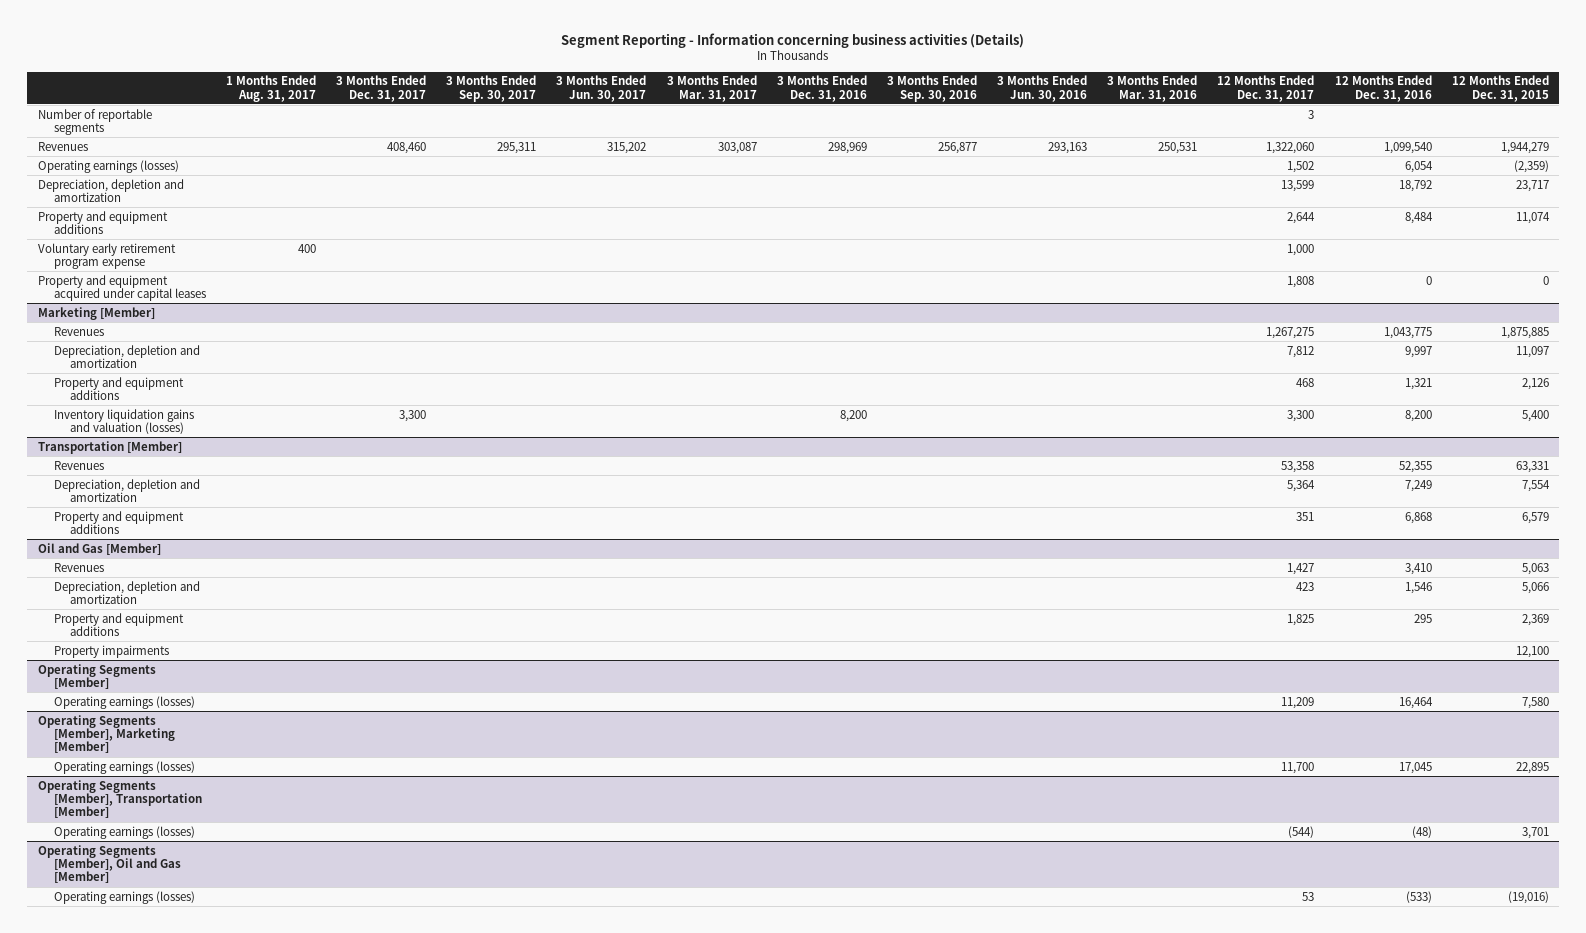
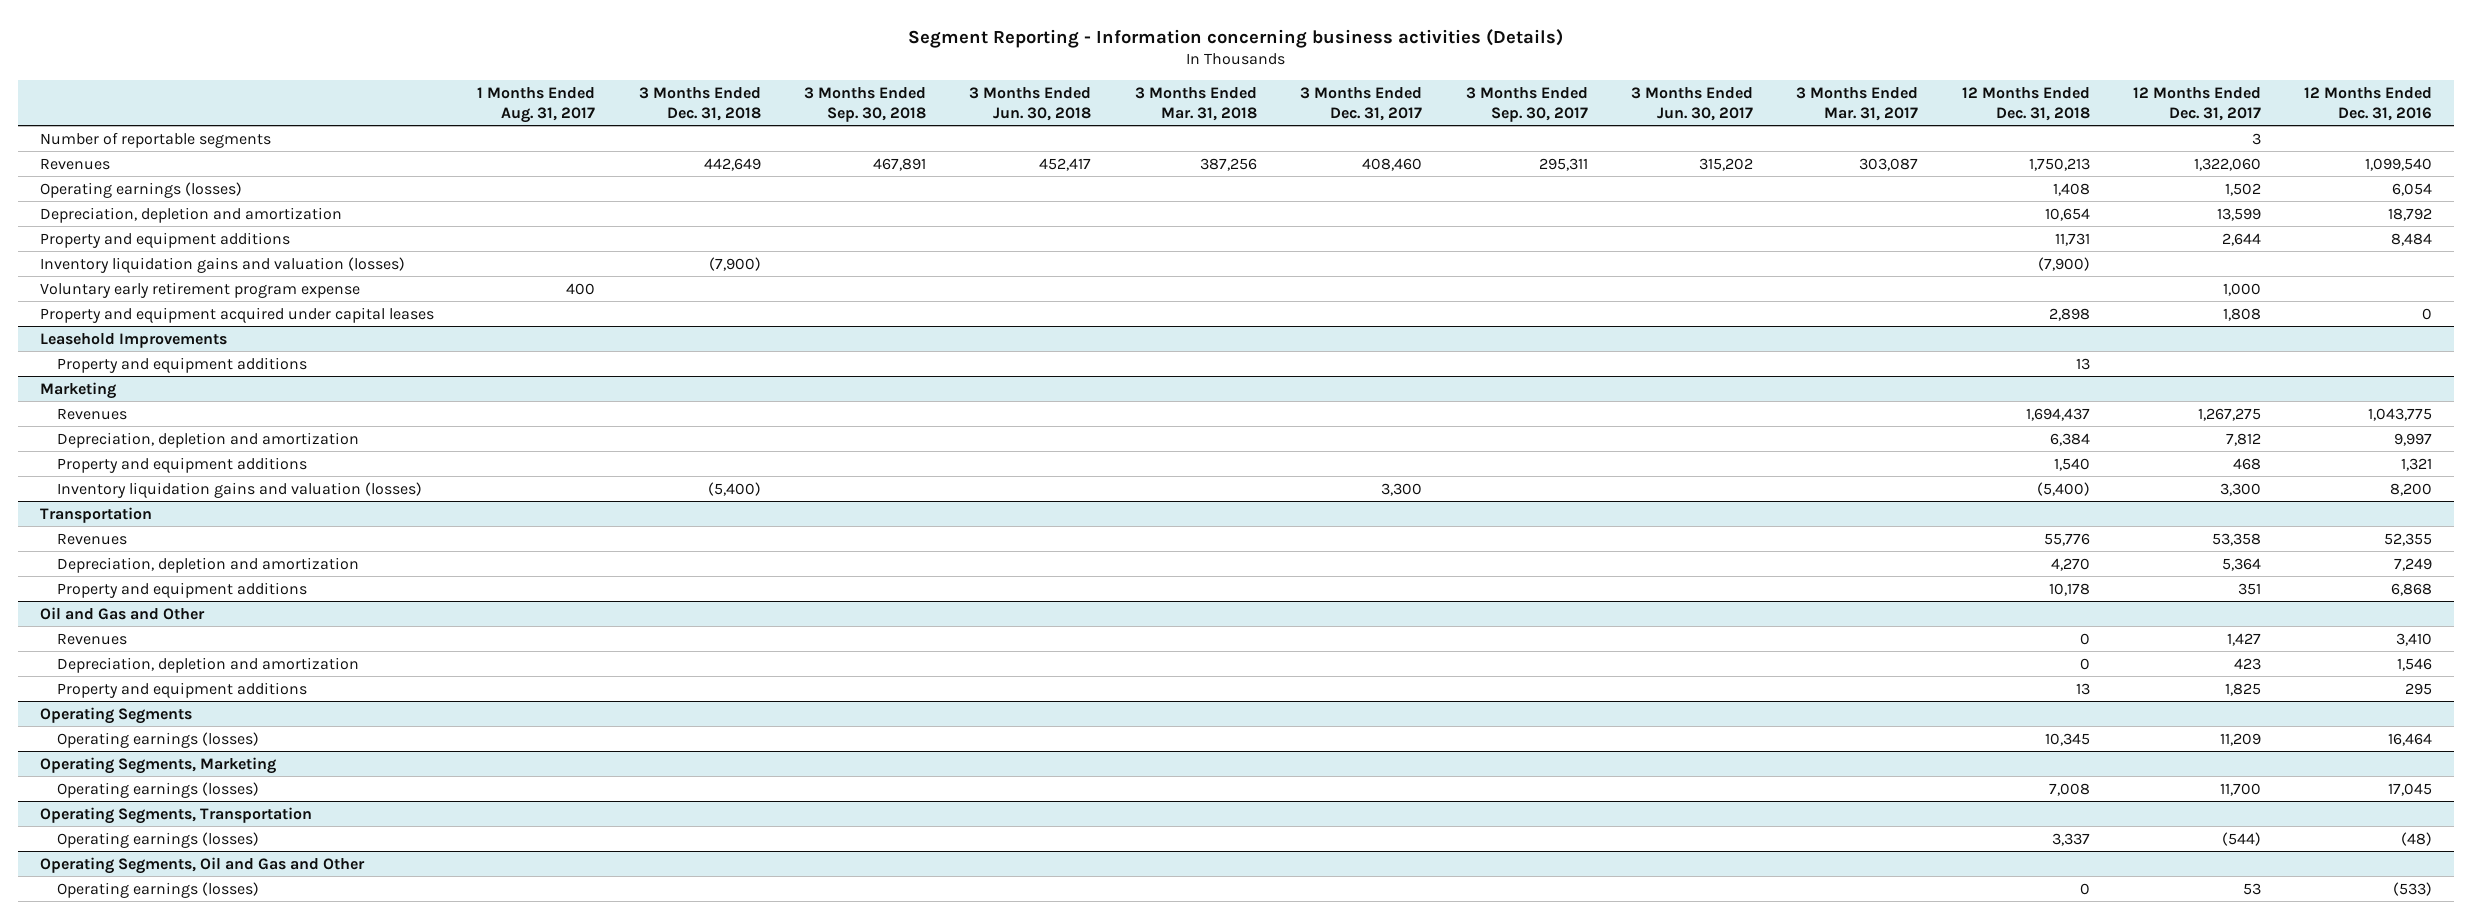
- | 1 Months Ended Aug. 31, 2017 | 3 Months Ended Dec. 31, 2017 | 3 Months Ended Sep. 30, 2017 | 3 Months Ended Jun. 30, 2017 | 3 Months Ended Mar. 31, 2017 | 3 Months Ended Dec. 31, 2016 | 3 Months Ended Sep. 30, 2016 | 3 Months Ended Jun. 30, 2016 | 3 Months Ended Mar. 31, 2016 | 12 Months Ended Dec. 31, 2017 | 12 Months Ended Dec. 31, 2016 | 12 Months Ended Dec. 31, 2015
+ | 1 Months Ended Aug. 31, 2017 | 3 Months Ended Dec. 31, 2018 | 3 Months Ended Sep. 30, 2018 | 3 Months Ended Jun. 30, 2018 | 3 Months Ended Mar. 31, 2018 | 3 Months Ended Dec. 31, 2017 | 3 Months Ended Sep. 30, 2017 | 3 Months Ended Jun. 30, 2017 | 3 Months Ended Mar. 31, 2017 | 12 Months Ended Dec. 31, 2018 | 12 Months Ended Dec. 31, 2017 | 12 Months Ended Dec. 31, 2016
+ Inventory liquidation gains and valuation (losses) | | (7,900) | | | | | | | | (7,900) | |
- Marketing [Member]
+ Leasehold Improvements
+ Property and equipment additions | | | | | | | | | | 13 | |
+ Marketing
- Transportation [Member]
+ Transportation
- Oil and Gas [Member]
+ Oil and Gas and Other
- Property impairments | | | | | | | | | | | | 12,100
- Operating Segments [Member]
+ Operating Segments
- Operating Segments [Member], Marketing [Member]
+ Operating Segments, Marketing
- Operating Segments [Member], Transportation [Member]
+ Operating Segments, Transportation
- Operating Segments [Member], Oil and Gas [Member]
+ Operating Segments, Oil and Gas and Other

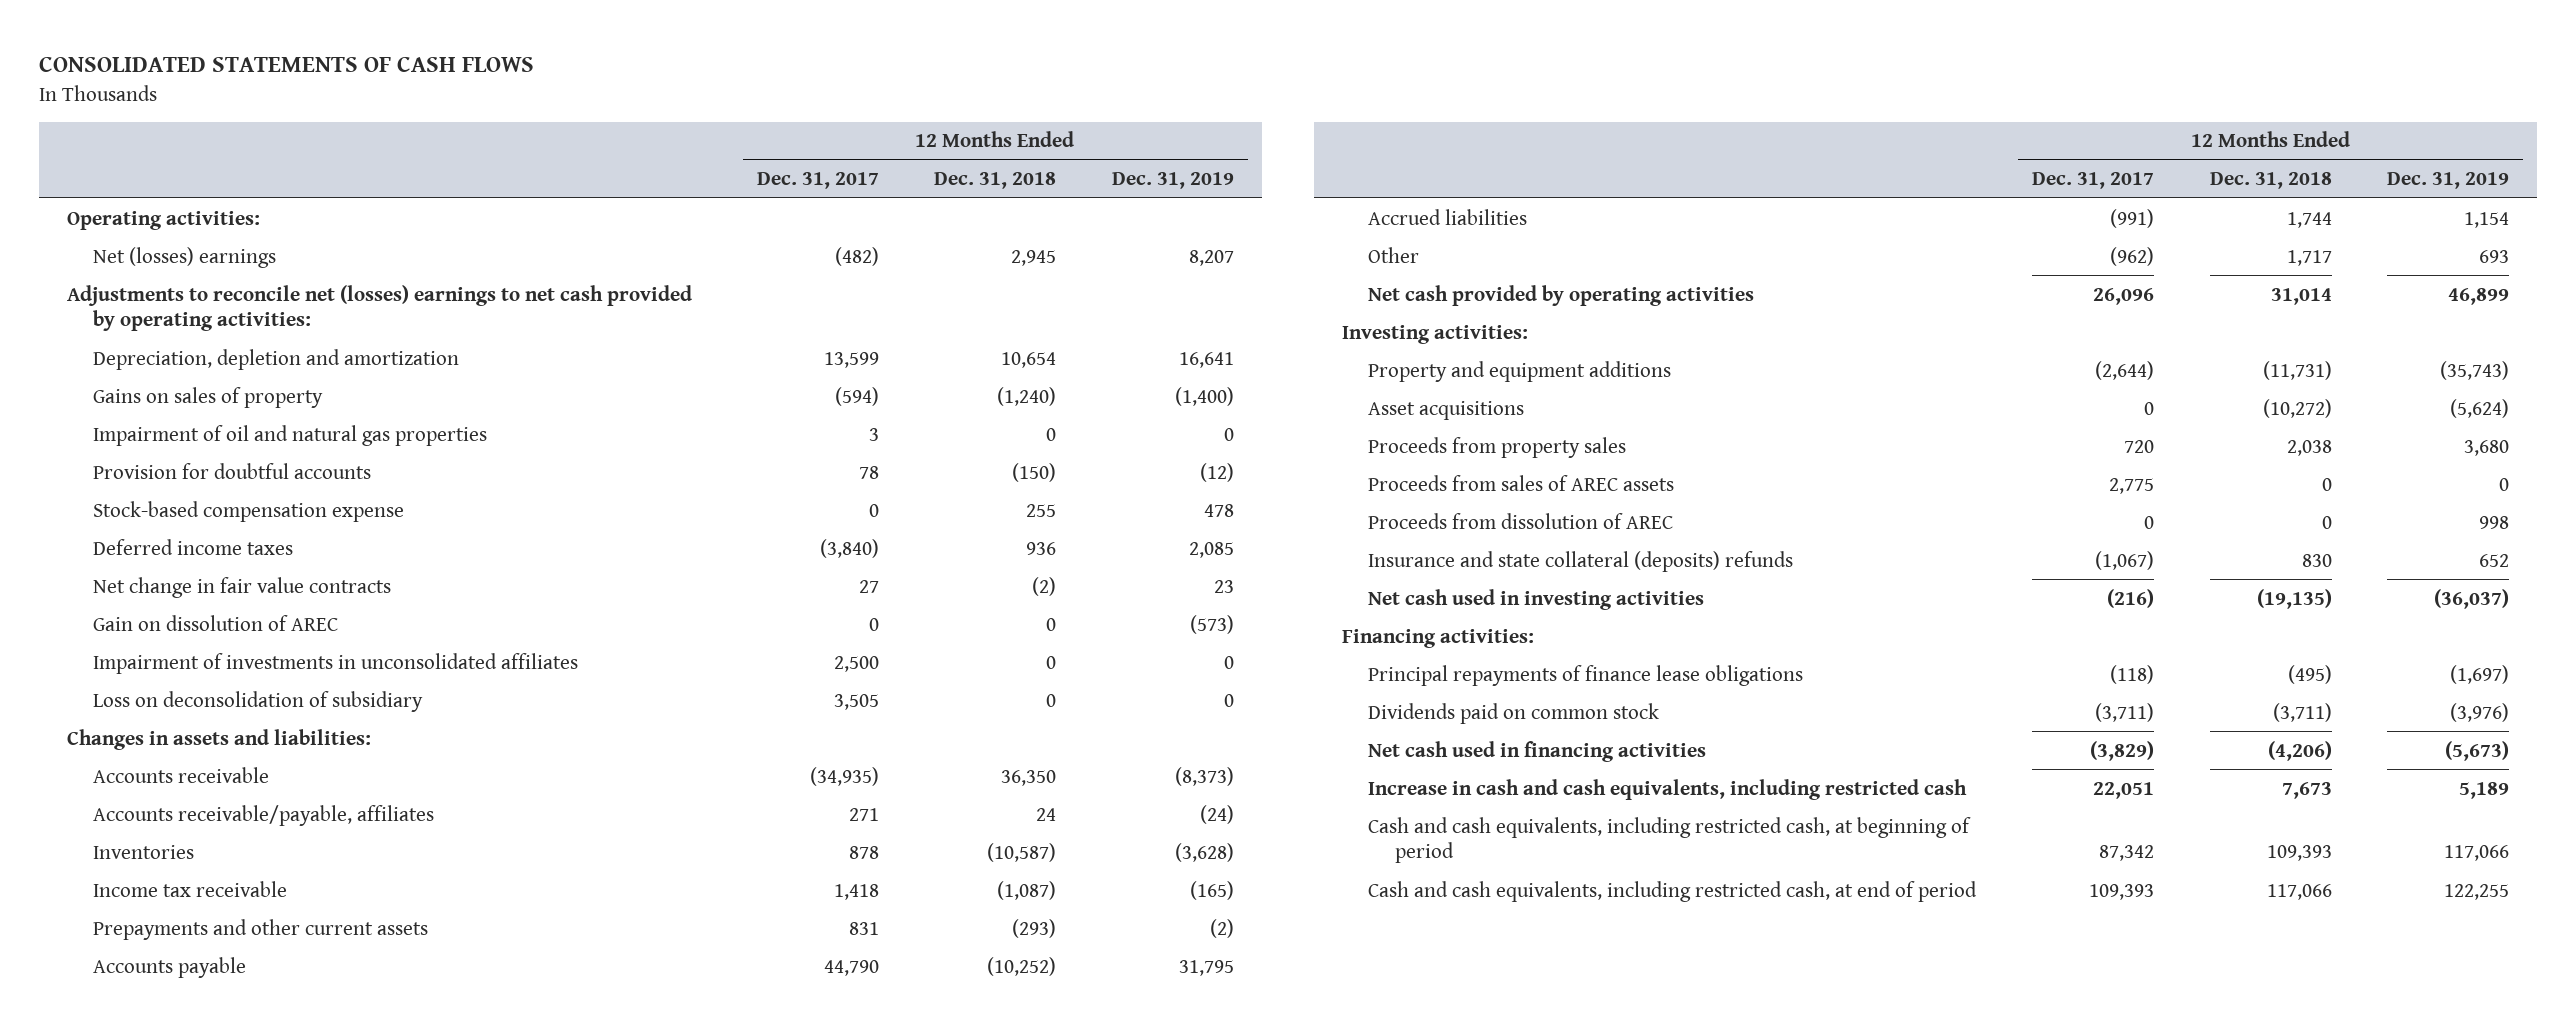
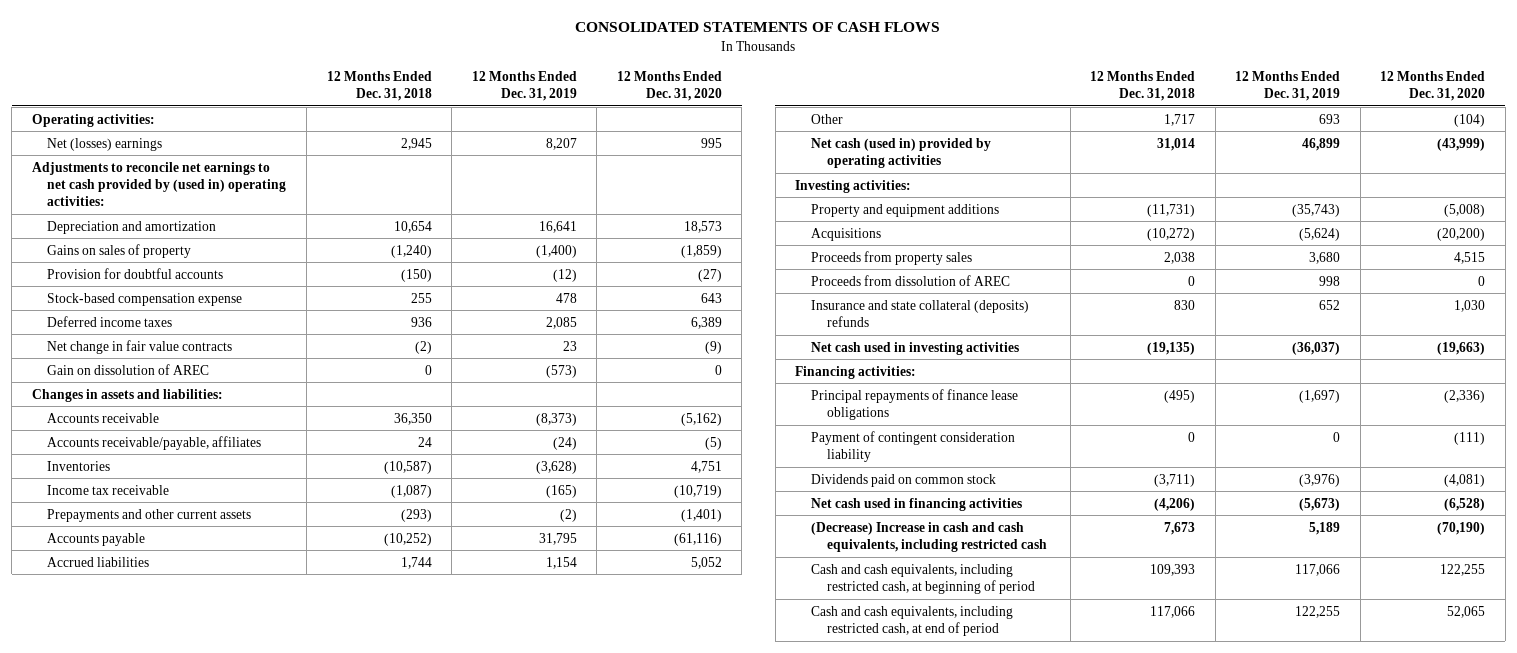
- | 12 Months Ended Dec. 31, 2017 | 12 Months Ended Dec. 31, 2018 | 12 Months Ended Dec. 31, 2019
+ | 12 Months Ended Dec. 31, 2018 | 12 Months Ended Dec. 31, 2019 | 12 Months Ended Dec. 31, 2020
- Adjustments to reconcile net (losses) earnings to net cash provided by operating activities:
- Depreciation, depletion and amortization | 13,599 | 10,654 | 16,641
+ Adjustments to reconcile net earnings to net cash provided by (used in) operating activities:
+ Depreciation and amortization | 10,654 | 16,641 | 18,573
- Impairment of oil and natural gas properties | 3 | 0 | 0
- Impairment of investments in unconsolidated affiliates | 2,500 | 0 | 0
- Loss on deconsolidation of subsidiary | 3,505 | 0 | 0
- Net cash provided by operating activities | 26,096 | 31,014 | 46,899
+ Net cash (used in) provided by operating activities | 31,014 | 46,899 | (43,999)
- Asset acquisitions | 0 | (10,272) | (5,624)
+ Acquisitions | (10,272) | (5,624) | (20,200)
- Proceeds from sales of AREC assets | 2,775 | 0 | 0
+ Payment of contingent consideration liability | 0 | 0 | (111)
- Increase in cash and cash equivalents, including restricted cash | 22,051 | 7,673 | 5,189
+ (Decrease) Increase in cash and cash equivalents, including restricted cash | 7,673 | 5,189 | (70,190)

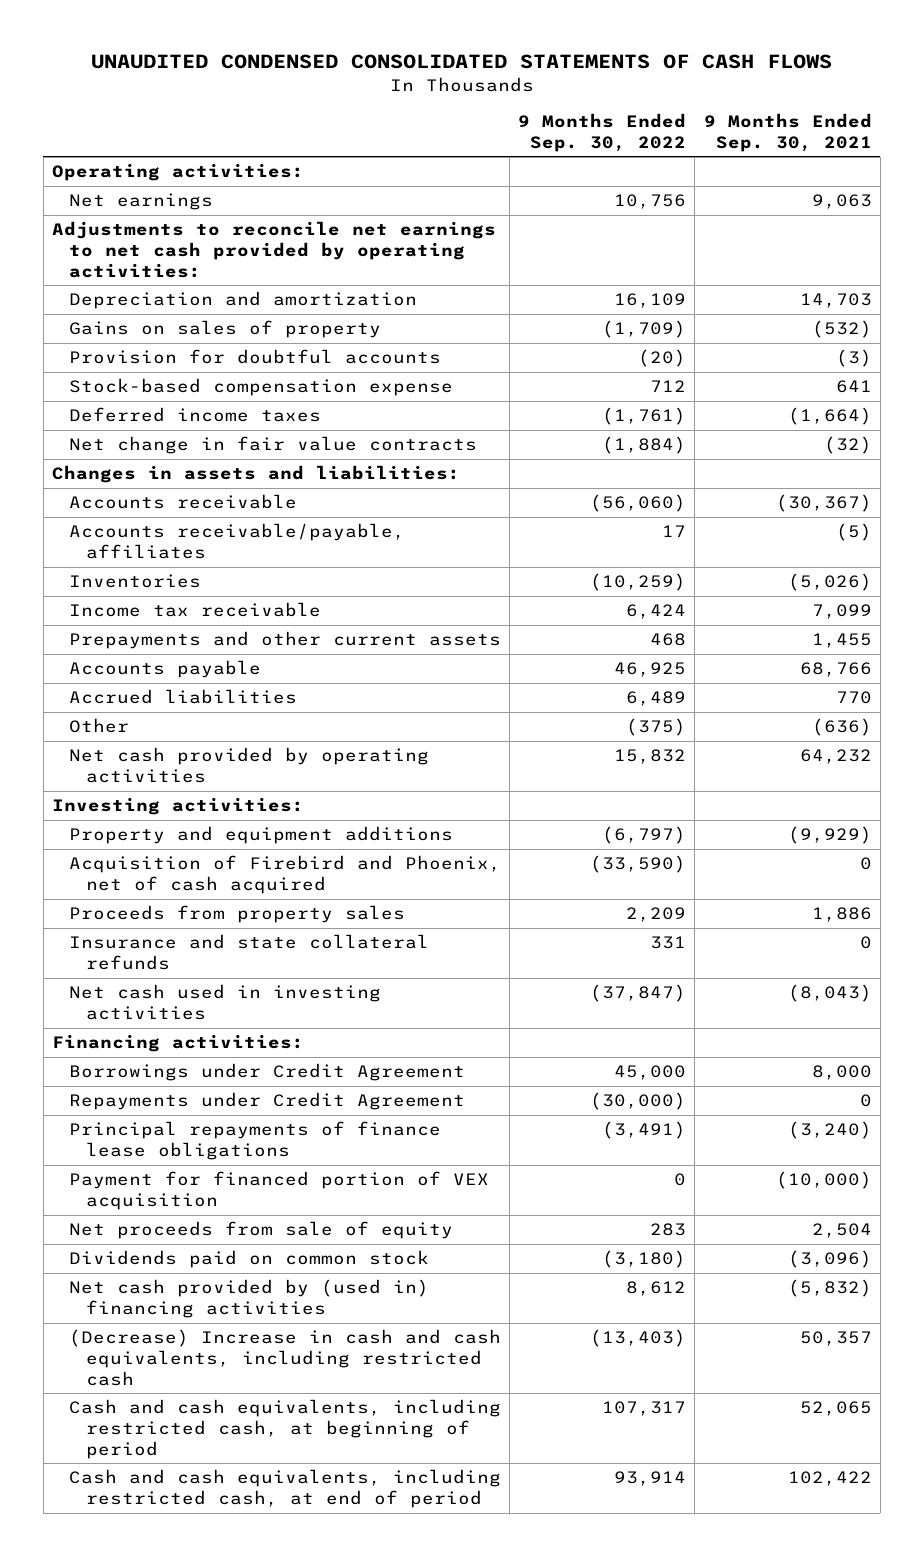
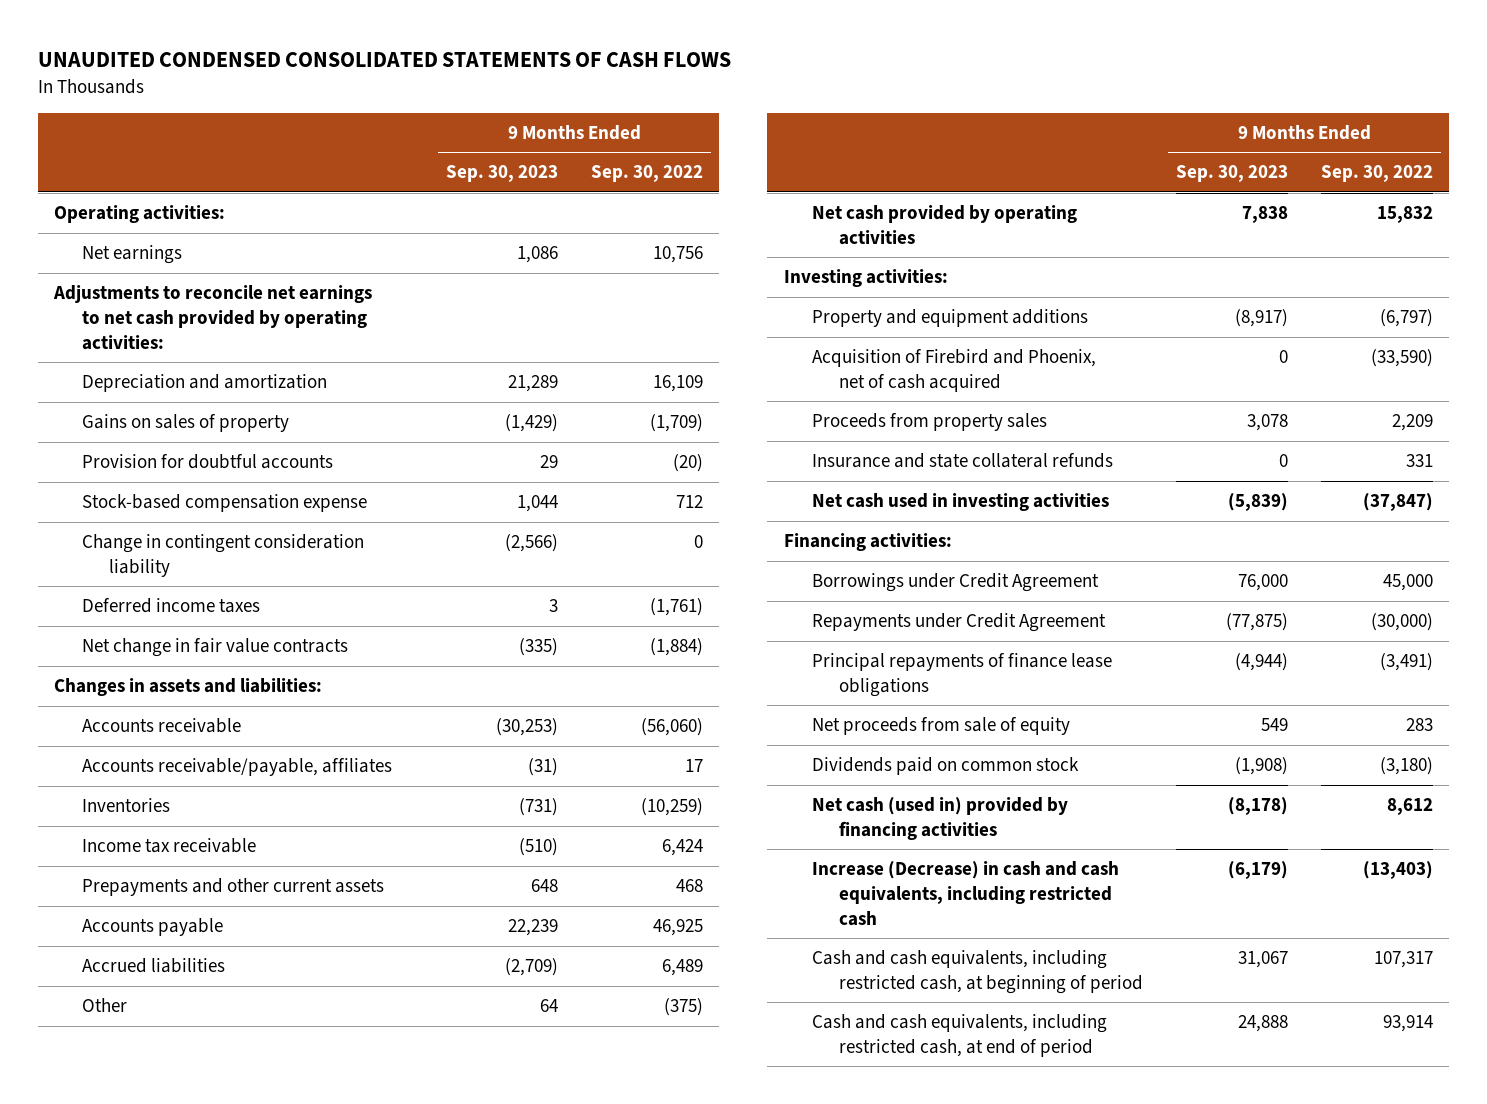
- | 9 Months Ended Sep. 30, 2022 | 9 Months Ended Sep. 30, 2021
+ | 9 Months Ended Sep. 30, 2023 | 9 Months Ended Sep. 30, 2022
+ Change in contingent consideration liability | (2,566) | 0
- Payment for financed portion of VEX acquisition | 0 | (10,000)
- Net cash provided by (used in) financing activities | 8,612 | (5,832)
- (Decrease) Increase in cash and cash equivalents, including restricted cash | (13,403) | 50,357
+ Net cash (used in) provided by financing activities | (8,178) | 8,612
+ Increase (Decrease) in cash and cash equivalents, including restricted cash | (6,179) | (13,403)

